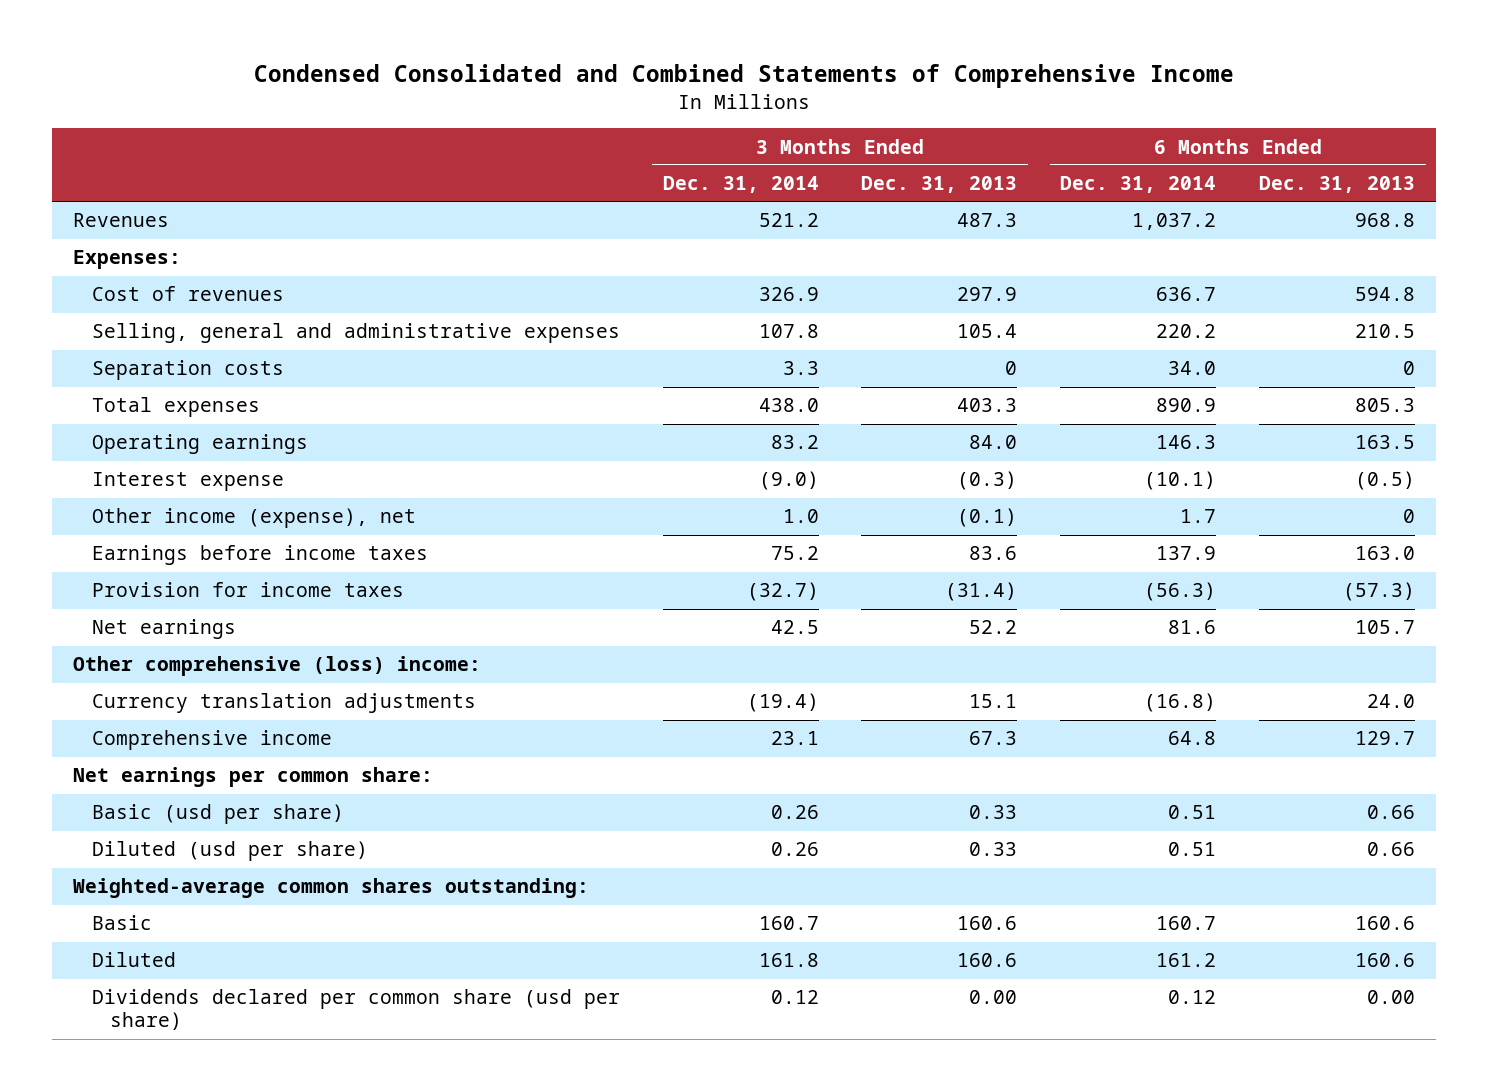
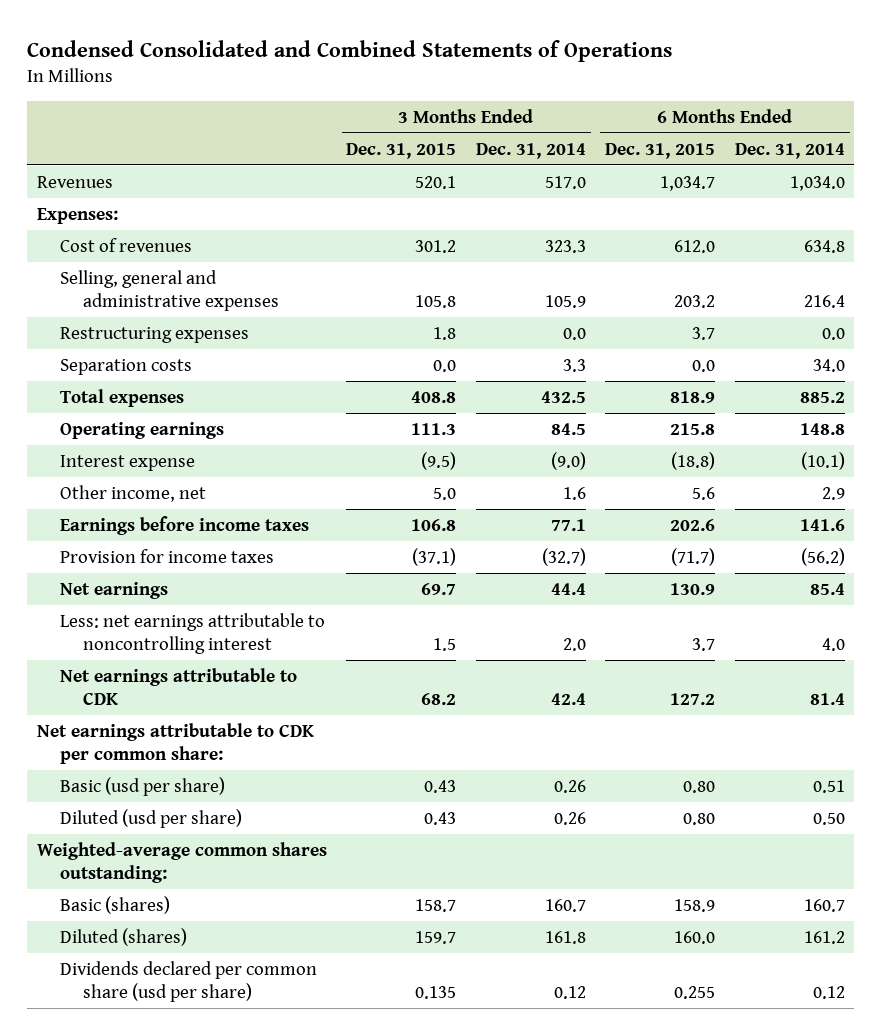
- Condensed Consolidated and Combined Statements of Comprehensive Income
+ Condensed Consolidated and Combined Statements of Operations
- | 3 Months Ended Dec. 31, 2014 | 3 Months Ended Dec. 31, 2013 | 6 Months Ended Dec. 31, 2014 | 6 Months Ended Dec. 31, 2013
+ | 3 Months Ended Dec. 31, 2015 | 3 Months Ended Dec. 31, 2014 | 6 Months Ended Dec. 31, 2015 | 6 Months Ended Dec. 31, 2014
- Revenues | 521.2 | 487.3 | 1,037.2 | 968.8
+ Revenues | 520.1 | 517.0 | 1,034.7 | 1,034.0
- Cost of revenues | 326.9 | 297.9 | 636.7 | 594.8
- Selling, general and administrative expenses | 107.8 | 105.4 | 220.2 | 210.5
+ Cost of revenues | 301.2 | 323.3 | 612.0 | 634.8
+ Selling, general and administrative expenses | 105.8 | 105.9 | 203.2 | 216.4
+ Restructuring expenses | 1.8 | 0.0 | 3.7 | 0.0
- Total expenses | 438.0 | 403.3 | 890.9 | 805.3
- Operating earnings | 83.2 | 84.0 | 146.3 | 163.5
+ Total expenses | 408.8 | 432.5 | 818.9 | 885.2
+ Operating earnings | 111.3 | 84.5 | 215.8 | 148.8
- Other income (expense), net | 1.0 | (0.1) | 1.7 | 0
- Earnings before income taxes | 75.2 | 83.6 | 137.9 | 163.0
- Provision for income taxes | (32.7) | (31.4) | (56.3) | (57.3)
- Net earnings | 42.5 | 52.2 | 81.6 | 105.7
- Other comprehensive (loss) income:
- Currency translation adjustments | (19.4) | 15.1 | (16.8) | 24.0
- Comprehensive income | 23.1 | 67.3 | 64.8 | 129.7
- Net earnings per common share:
+ Other income, net | 5.0 | 1.6 | 5.6 | 2.9
+ Earnings before income taxes | 106.8 | 77.1 | 202.6 | 141.6
+ Provision for income taxes | (37.1) | (32.7) | (71.7) | (56.2)
+ Net earnings | 69.7 | 44.4 | 130.9 | 85.4
+ Less: net earnings attributable to noncontrolling interest | 1.5 | 2.0 | 3.7 | 4.0
+ Net earnings attributable to CDK | 68.2 | 42.4 | 127.2 | 81.4
+ Net earnings attributable to CDK per common share:
- Diluted (usd per share) | 0.26 | 0.33 | 0.51 | 0.66
+ Diluted (usd per share) | 0.43 | 0.26 | 0.80 | 0.50
- Basic | 160.7 | 160.6 | 160.7 | 160.6
- Diluted | 161.8 | 160.6 | 161.2 | 160.6
+ Basic (shares) | 158.7 | 160.7 | 158.9 | 160.7
+ Diluted (shares) | 159.7 | 161.8 | 160.0 | 161.2

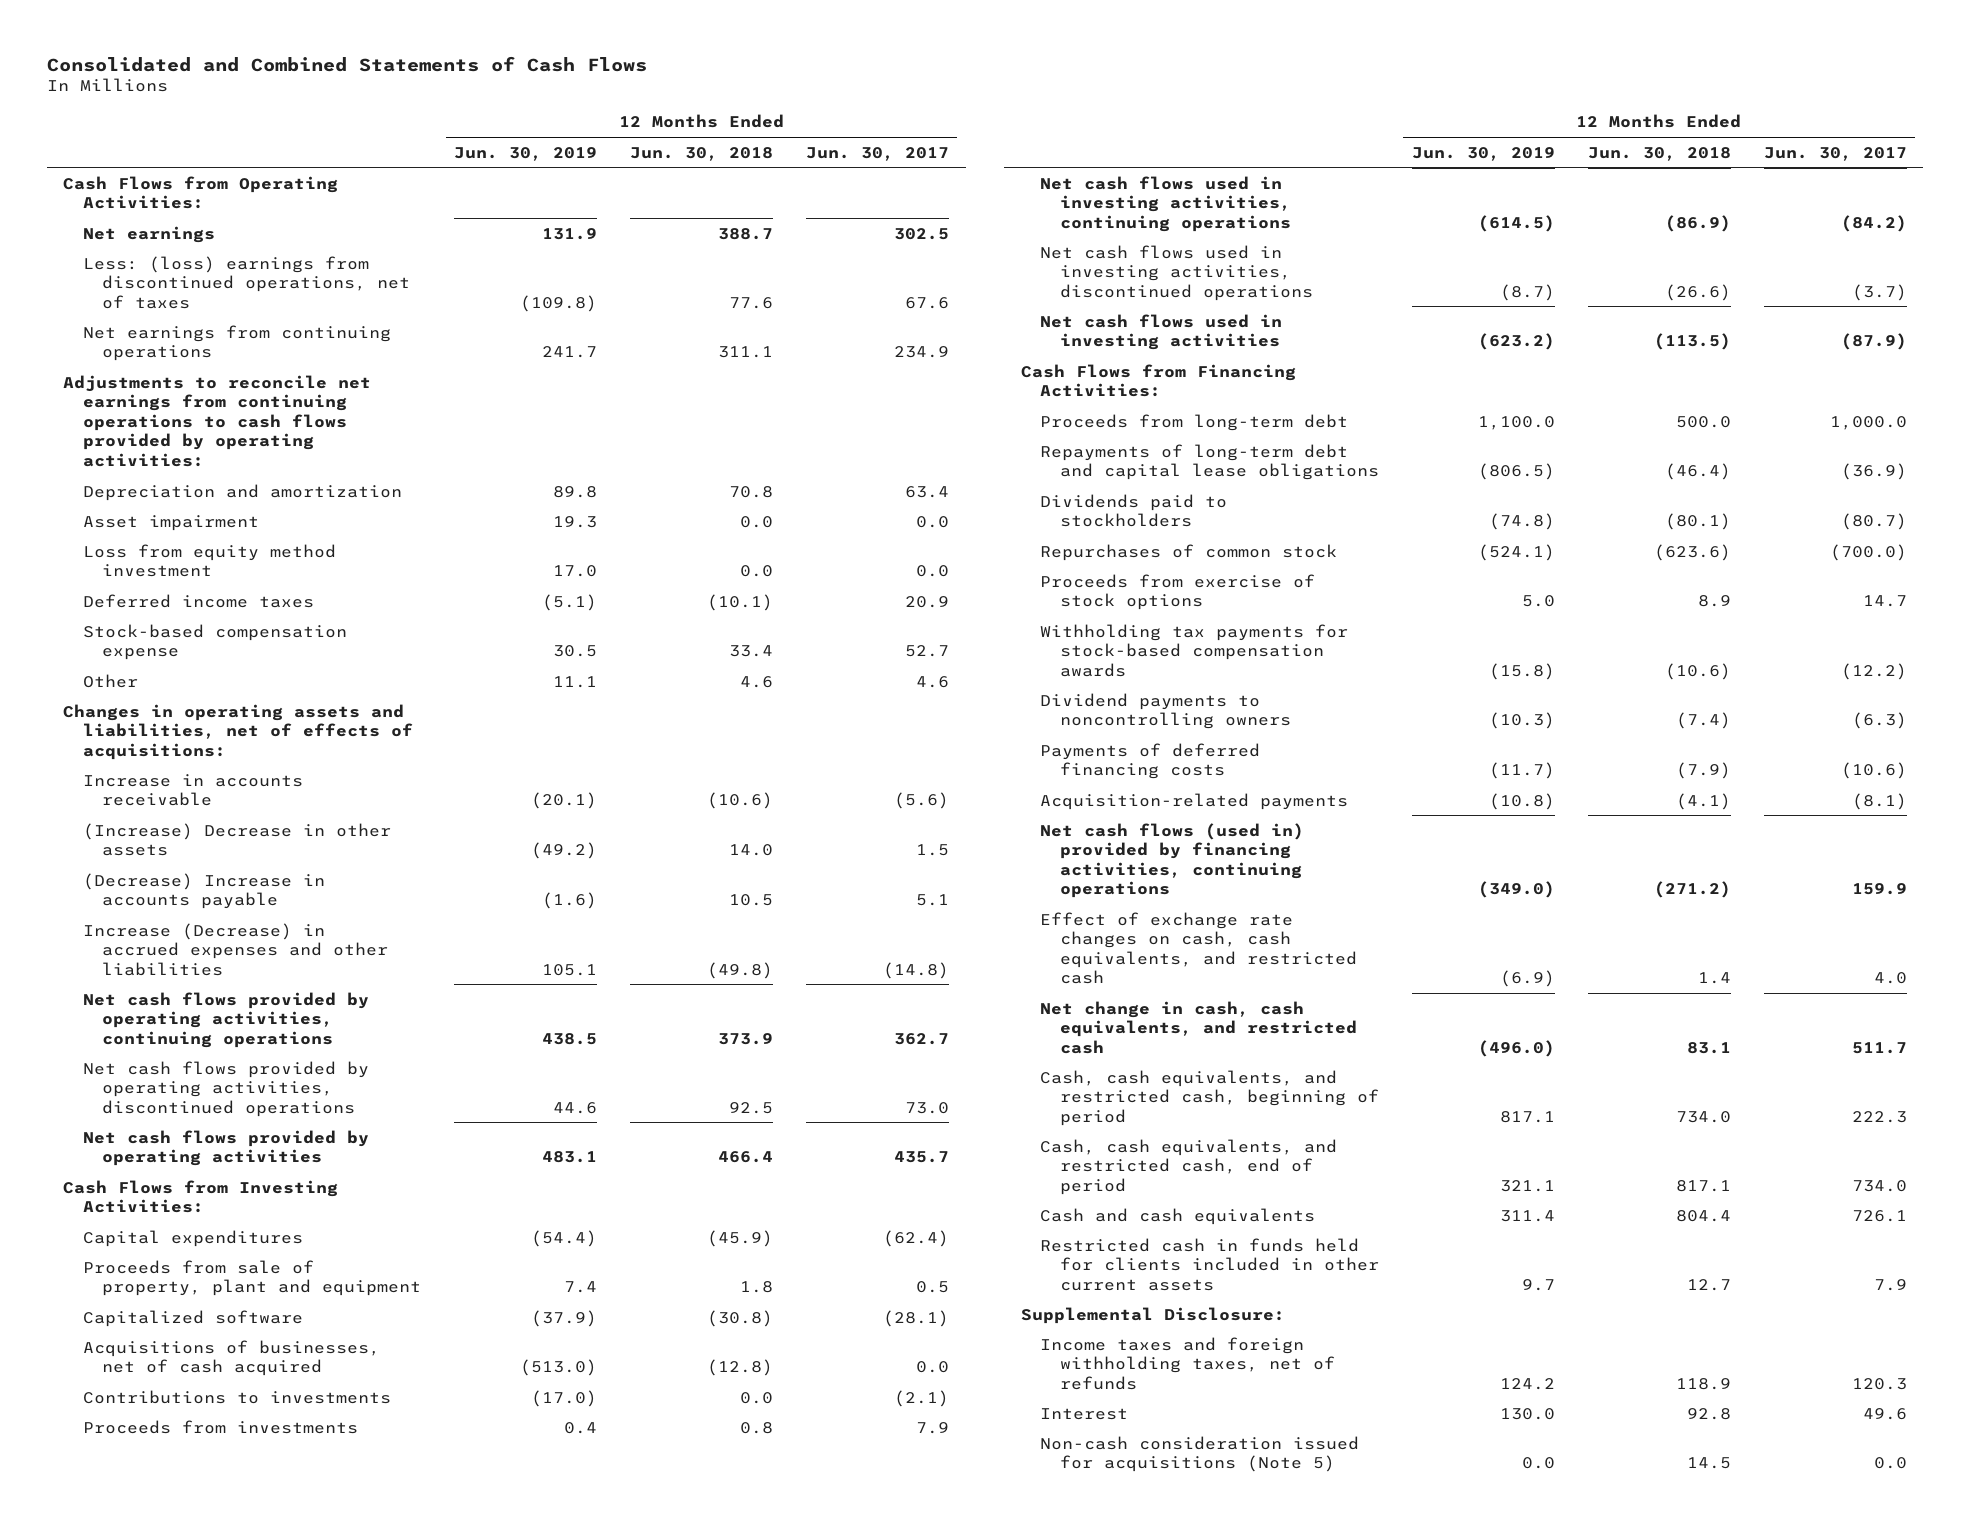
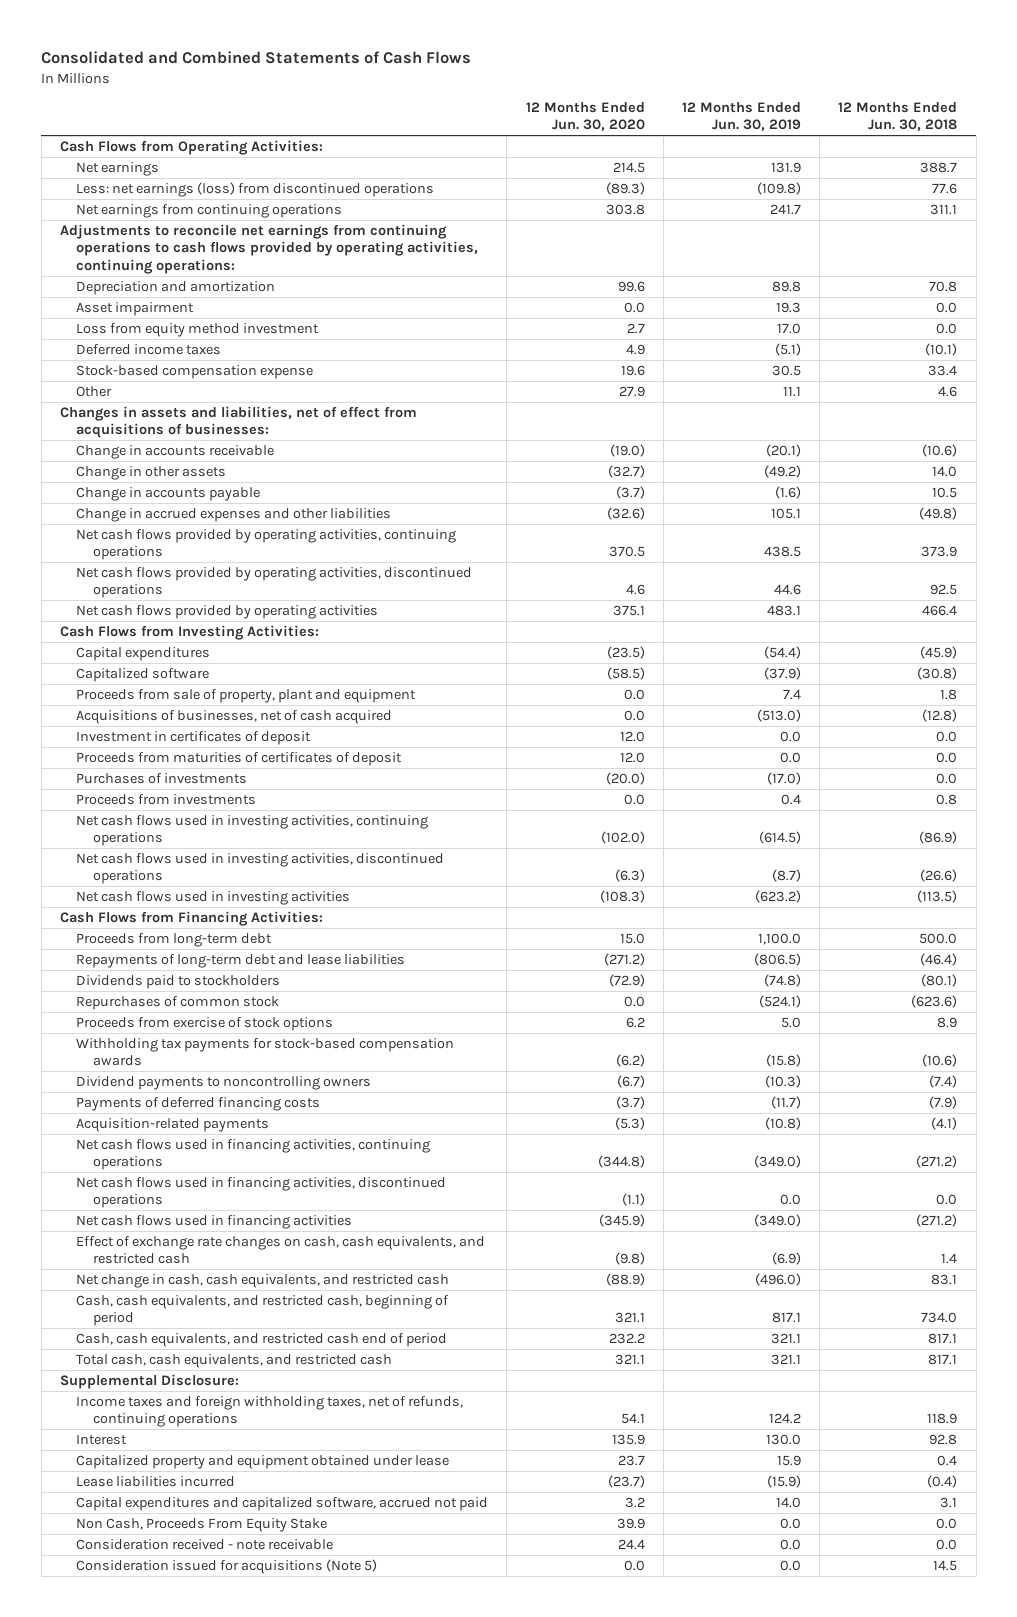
- | 12 Months Ended Jun. 30, 2019 | 12 Months Ended Jun. 30, 2018 | 12 Months Ended Jun. 30, 2017
+ | 12 Months Ended Jun. 30, 2020 | 12 Months Ended Jun. 30, 2019 | 12 Months Ended Jun. 30, 2018
- Less: (loss) earnings from discontinued operations, net of taxes | (109.8) | 77.6 | 67.6
+ Less: net earnings (loss) from discontinued operations | (89.3) | (109.8) | 77.6
- Adjustments to reconcile net earnings from continuing operations to cash flows provided by operating activities:
+ Adjustments to reconcile net earnings from continuing operations to cash flows provided by operating activities, continuing operations:
- Changes in operating assets and liabilities, net of effects of acquisitions:
- Increase in accounts receivable | (20.1) | (10.6) | (5.6)
- (Increase) Decrease in other assets | (49.2) | 14.0 | 1.5
- (Decrease) Increase in accounts payable | (1.6) | 10.5 | 5.1
- Increase (Decrease) in accrued expenses and other liabilities | 105.1 | (49.8) | (14.8)
+ Changes in assets and liabilities, net of effect from acquisitions of businesses:
+ Change in accounts receivable | (19.0) | (20.1) | (10.6)
+ Change in other assets | (32.7) | (49.2) | 14.0
+ Change in accounts payable | (3.7) | (1.6) | 10.5
+ Change in accrued expenses and other liabilities | (32.6) | 105.1 | (49.8)
moved down: Proceeds from sale of property, plant and equipment | 0.0 | 7.4 | 1.8
- Contributions to investments | (17.0) | 0.0 | (2.1)
+ Investment in certificates of deposit | 12.0 | 0.0 | 0.0
+ Proceeds from maturities of certificates of deposit | 12.0 | 0.0 | 0.0
+ Purchases of investments | (20.0) | (17.0) | 0.0
- Repayments of long-term debt and capital lease obligations | (806.5) | (46.4) | (36.9)
+ Repayments of long-term debt and lease liabilities | (271.2) | (806.5) | (46.4)
- Net cash flows (used in) provided by financing activities, continuing operations | (349.0) | (271.2) | 159.9
+ Net cash flows used in financing activities, continuing operations | (344.8) | (349.0) | (271.2)
+ Net cash flows used in financing activities, discontinued operations | (1.1) | 0.0 | 0.0
+ Net cash flows used in financing activities | (345.9) | (349.0) | (271.2)
- Cash, cash equivalents, and restricted cash, end of period | 321.1 | 817.1 | 734.0
- Cash and cash equivalents | 311.4 | 804.4 | 726.1
- Restricted cash in funds held for clients included in other current assets | 9.7 | 12.7 | 7.9
+ Cash, cash equivalents, and restricted cash end of period | 232.2 | 321.1 | 817.1
+ Total cash, cash equivalents, and restricted cash | 321.1 | 321.1 | 817.1
- Income taxes and foreign withholding taxes, net of refunds | 124.2 | 118.9 | 120.3
+ Income taxes and foreign withholding taxes, net of refunds, continuing operations | 54.1 | 124.2 | 118.9
- Non-cash consideration issued for acquisitions (Note 5) | 0.0 | 14.5 | 0.0
+ Capitalized property and equipment obtained under lease | 23.7 | 15.9 | 0.4
+ Lease liabilities incurred | (23.7) | (15.9) | (0.4)
+ Capital expenditures and capitalized software, accrued not paid | 3.2 | 14.0 | 3.1
+ Non Cash, Proceeds From Equity Stake | 39.9 | 0.0 | 0.0
+ Consideration received - note receivable | 24.4 | 0.0 | 0.0
+ Consideration issued for acquisitions (Note 5) | 0.0 | 0.0 | 14.5

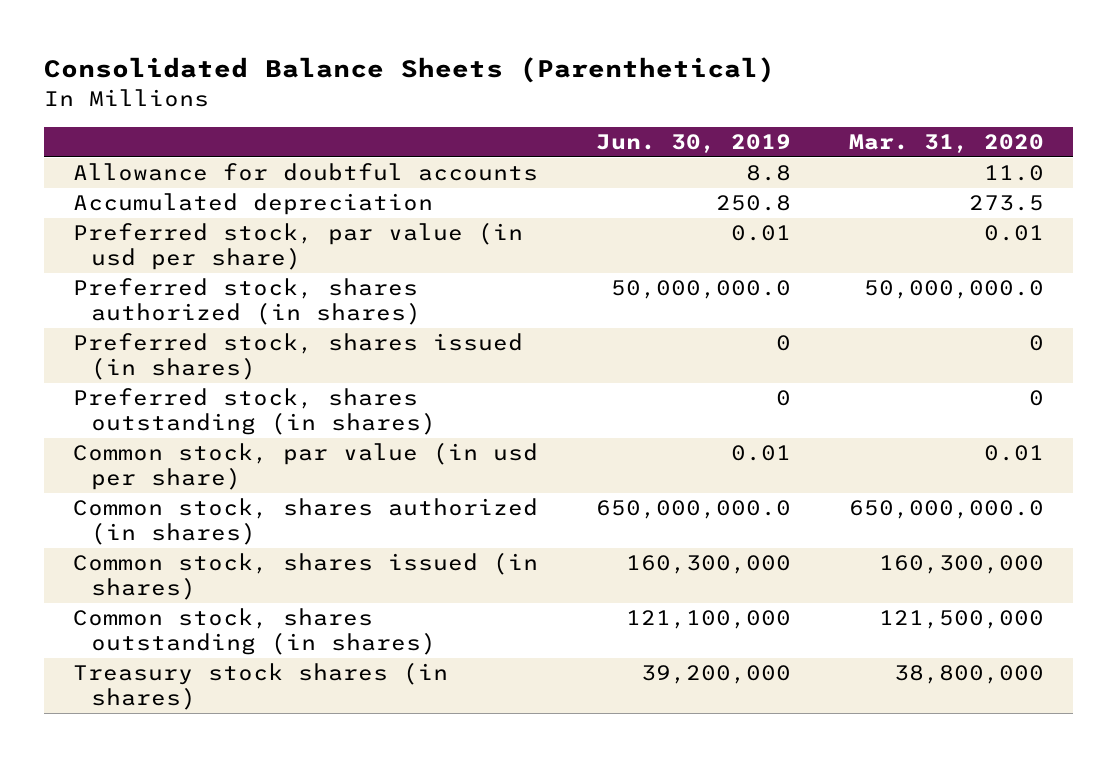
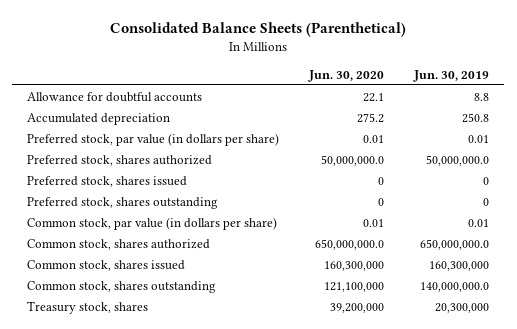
- | Jun. 30, 2019 | Mar. 31, 2020
+ | Jun. 30, 2020 | Jun. 30, 2019
- Preferred stock, par value (in usd per share) | 0.01 | 0.01
- Preferred stock, shares authorized (in shares) | 50,000,000.0 | 50,000,000.0
- Preferred stock, shares issued (in shares) | 0 | 0
- Preferred stock, shares outstanding (in shares) | 0 | 0
- Common stock, par value (in usd per share) | 0.01 | 0.01
- Common stock, shares authorized (in shares) | 650,000,000.0 | 650,000,000.0
- Common stock, shares issued (in shares) | 160,300,000 | 160,300,000
- Common stock, shares outstanding (in shares) | 121,100,000 | 121,500,000
- Treasury stock shares (in shares) | 39,200,000 | 38,800,000
+ Preferred stock, par value (in dollars per share) | 0.01 | 0.01
+ Preferred stock, shares authorized | 50,000,000.0 | 50,000,000.0
+ Preferred stock, shares issued | 0 | 0
+ Preferred stock, shares outstanding | 0 | 0
+ Common stock, par value (in dollars per share) | 0.01 | 0.01
+ Common stock, shares authorized | 650,000,000.0 | 650,000,000.0
+ Common stock, shares issued | 160,300,000 | 160,300,000
+ Common stock, shares outstanding | 121,100,000 | 140,000,000.0
+ Treasury stock, shares | 39,200,000 | 20,300,000

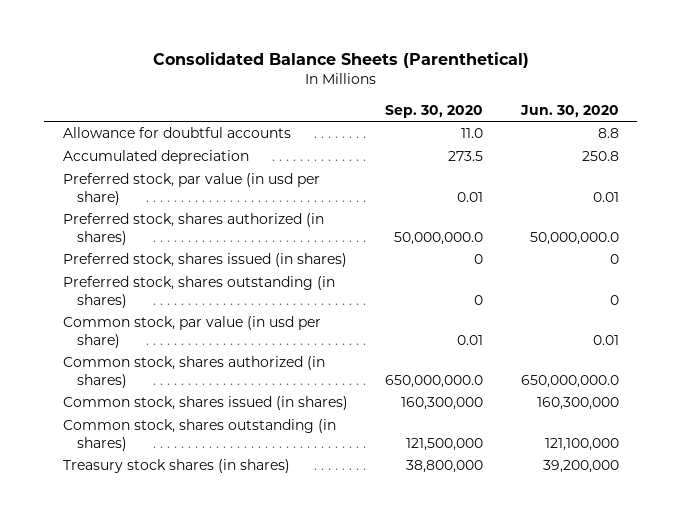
- | Jun. 30, 2020 | Jun. 30, 2019
+ | Sep. 30, 2020 | Jun. 30, 2020
- Allowance for doubtful accounts | 22.1 | 8.8
- Accumulated depreciation | 275.2 | 250.8
- Preferred stock, par value (in dollars per share) | 0.01 | 0.01
- Preferred stock, shares authorized | 50,000,000.0 | 50,000,000.0
- Preferred stock, shares issued | 0 | 0
- Preferred stock, shares outstanding | 0 | 0
- Common stock, par value (in dollars per share) | 0.01 | 0.01
- Common stock, shares authorized | 650,000,000.0 | 650,000,000.0
- Common stock, shares issued | 160,300,000 | 160,300,000
- Common stock, shares outstanding | 121,100,000 | 140,000,000.0
- Treasury stock, shares | 39,200,000 | 20,300,000
+ Allowance for doubtful accounts | 11.0 | 8.8
+ Accumulated depreciation | 273.5 | 250.8
+ Preferred stock, par value (in usd per share) | 0.01 | 0.01
+ Preferred stock, shares authorized (in shares) | 50,000,000.0 | 50,000,000.0
+ Preferred stock, shares issued (in shares) | 0 | 0
+ Preferred stock, shares outstanding (in shares) | 0 | 0
+ Common stock, par value (in usd per share) | 0.01 | 0.01
+ Common stock, shares authorized (in shares) | 650,000,000.0 | 650,000,000.0
+ Common stock, shares issued (in shares) | 160,300,000 | 160,300,000
+ Common stock, shares outstanding (in shares) | 121,500,000 | 121,100,000
+ Treasury stock shares (in shares) | 38,800,000 | 39,200,000

